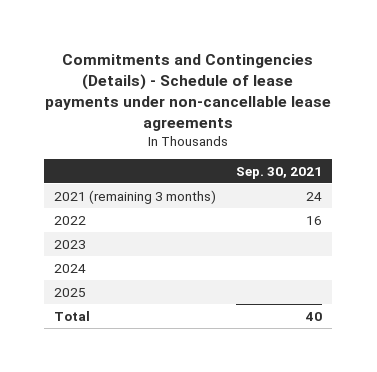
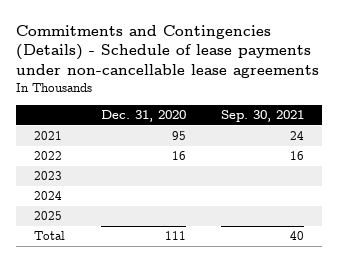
- | Sep. 30, 2021
+ | Dec. 31, 2020 | Sep. 30, 2021
- 2021 (remaining 3 months) | 24
+ 2021 | 95 | 24

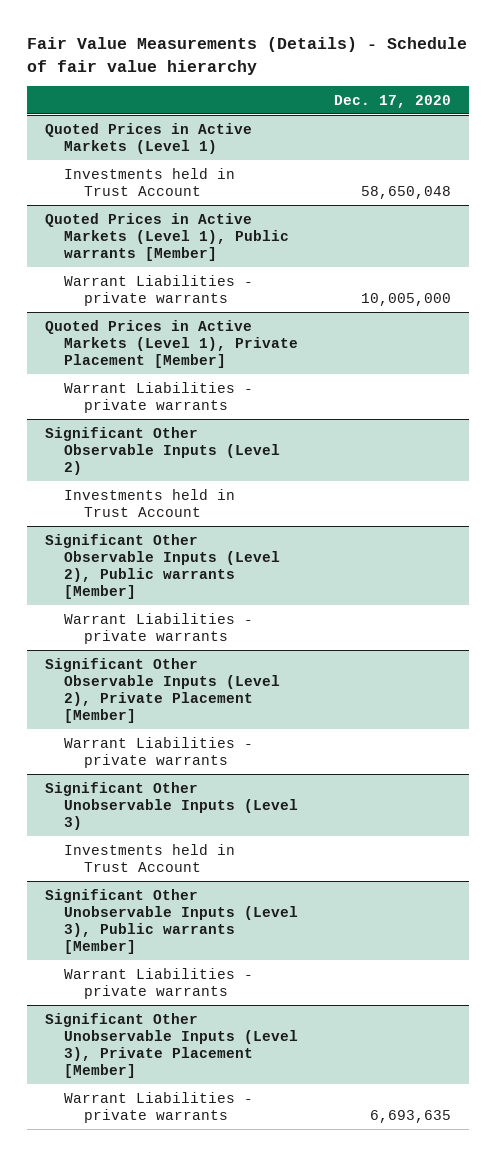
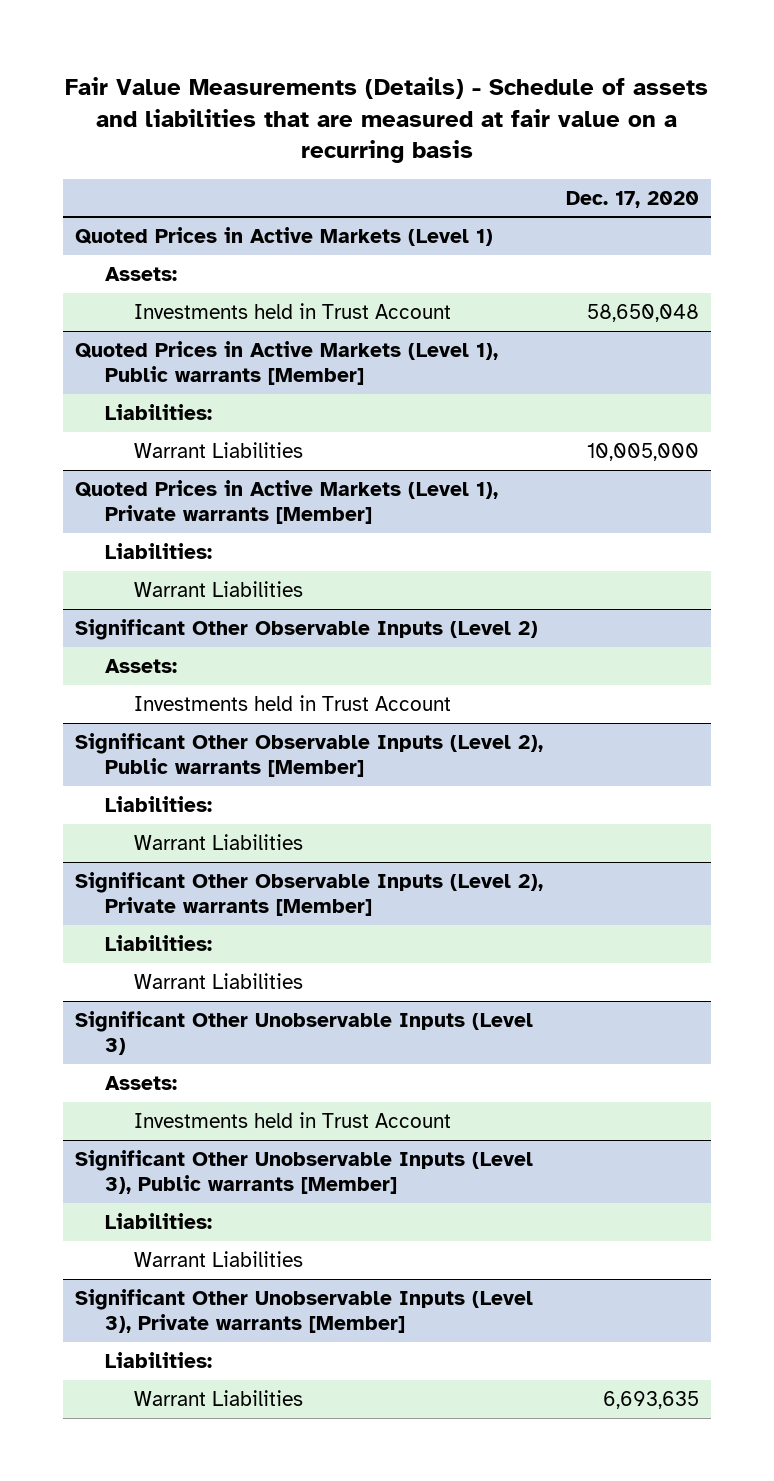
- Fair Value Measurements (Details) - Schedule of fair value hierarchy
+ Fair Value Measurements (Details) - Schedule of assets and liabilities that are measured at fair value on a recurring basis
@ Quoted Prices in Active Markets (Level 1)
+ Assets:
@ Quoted Prices in Active Markets (Level 1), Public warrants [Member]
- Warrant Liabilities - private warrants | 10,005,000
- Quoted Prices in Active Markets (Level 1), Private Placement [Member]
- Warrant Liabilities - private warrants
@ Quoted Prices in Active Markets (Level 1), Public warrants [Member]
+ Liabilities:
+ Warrant Liabilities | 10,005,000
+ Quoted Prices in Active Markets (Level 1), Private warrants [Member]
+ Liabilities:
+ Warrant Liabilities
@ Significant Other Observable Inputs (Level 2)
+ Assets:
@ Significant Other Observable Inputs (Level 2), Public warrants [Member]
- Warrant Liabilities - private warrants
- Significant Other Observable Inputs (Level 2), Private Placement [Member]
- Warrant Liabilities - private warrants
@ Significant Other Observable Inputs (Level 2), Public warrants [Member]
+ Liabilities:
+ Warrant Liabilities
+ Significant Other Observable Inputs (Level 2), Private warrants [Member]
+ Liabilities:
+ Warrant Liabilities
@ Significant Other Unobservable Inputs (Level 3)
+ Assets:
@ Significant Other Unobservable Inputs (Level 3), Public warrants [Member]
- Warrant Liabilities - private warrants
- Significant Other Unobservable Inputs (Level 3), Private Placement [Member]
- Warrant Liabilities - private warrants | 6,693,635
@ Significant Other Unobservable Inputs (Level 3), Public warrants [Member]
+ Liabilities:
+ Warrant Liabilities
+ Significant Other Unobservable Inputs (Level 3), Private warrants [Member]
+ Liabilities:
+ Warrant Liabilities | 6,693,635

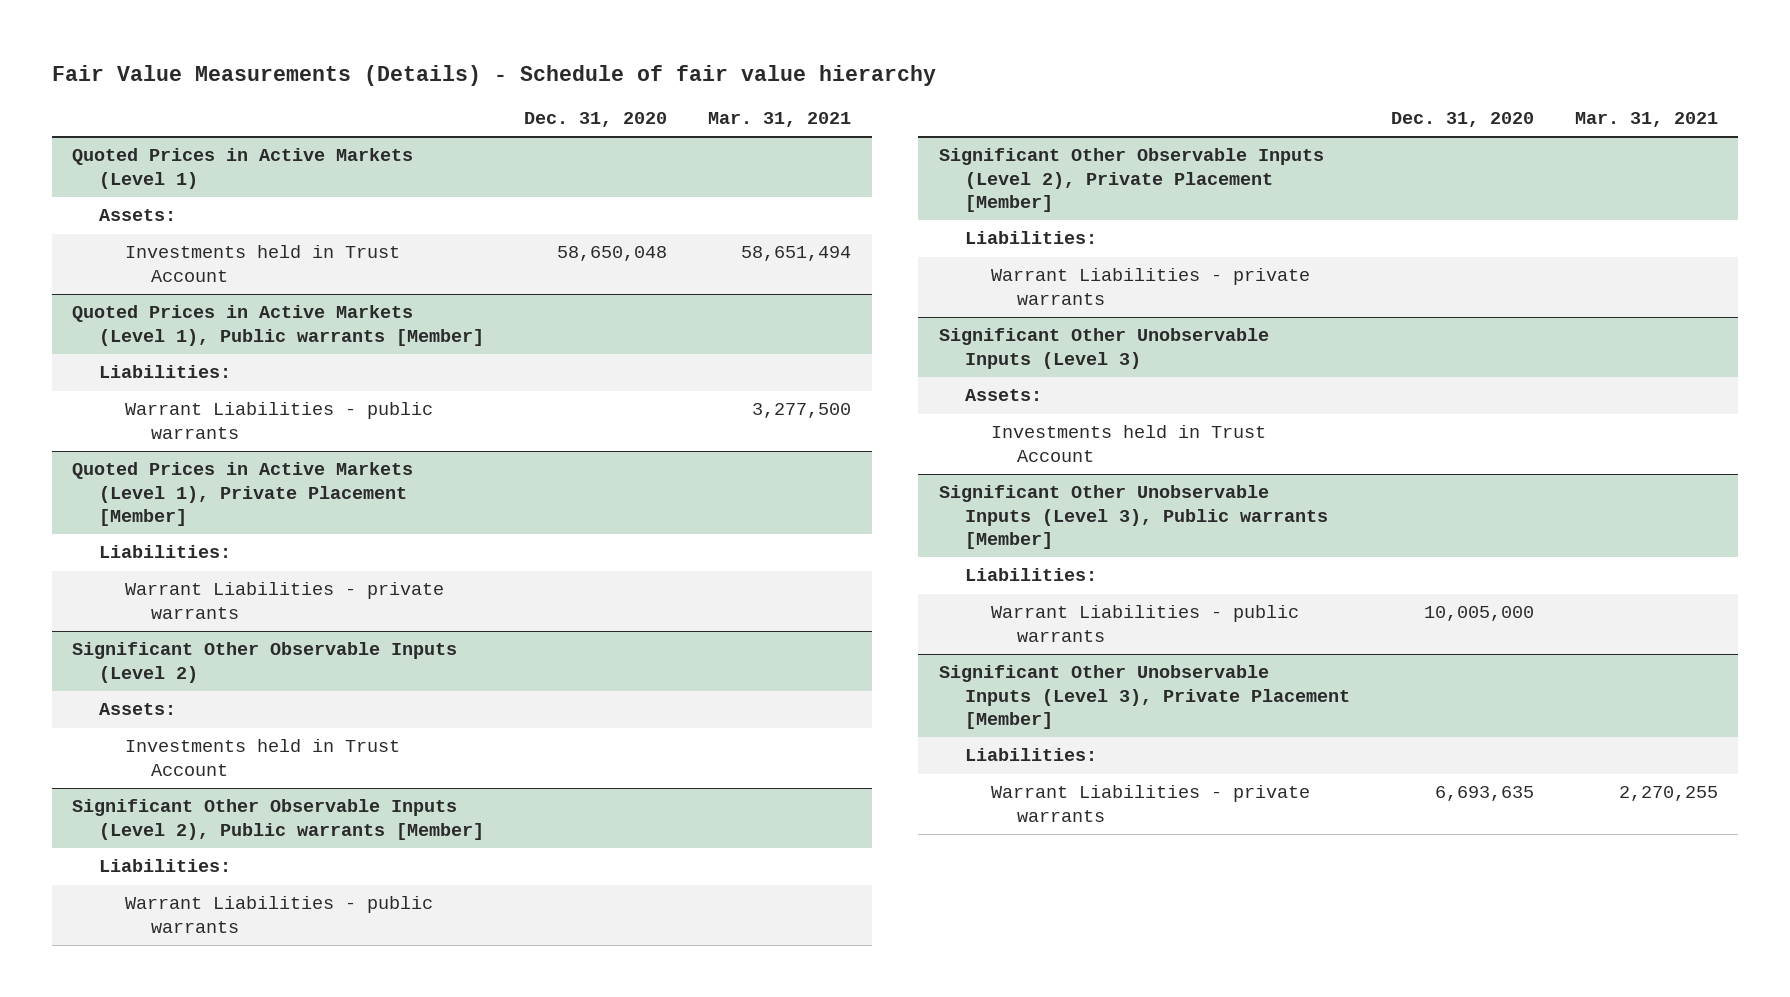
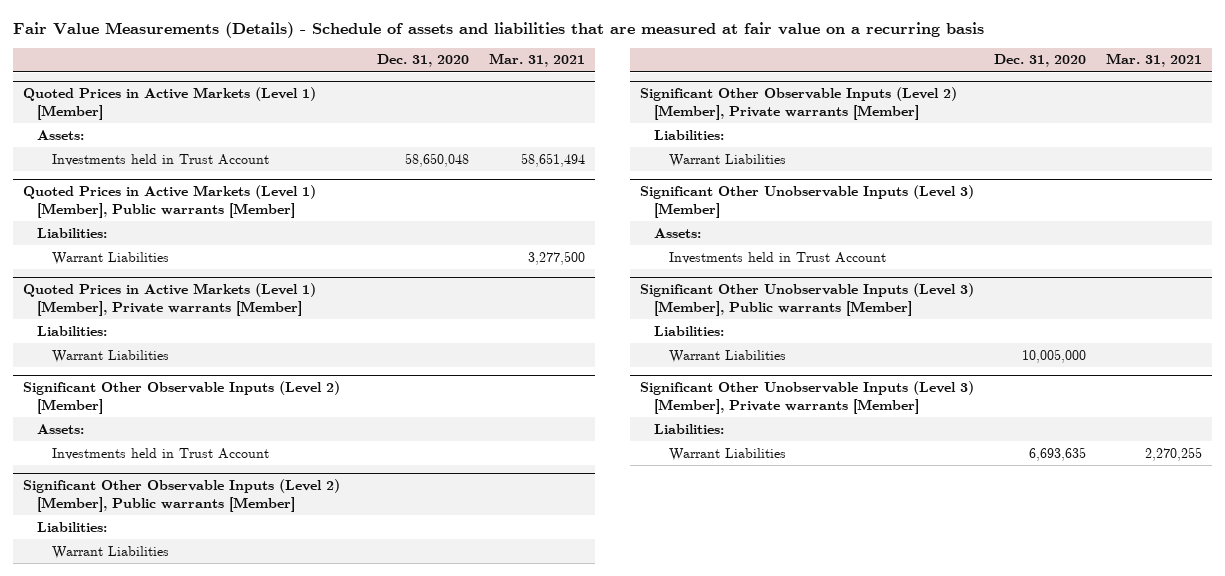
- Fair Value Measurements (Details) - Schedule of fair value hierarchy
+ Fair Value Measurements (Details) - Schedule of assets and liabilities that are measured at fair value on a recurring basis
- Quoted Prices in Active Markets (Level 1)
+ Quoted Prices in Active Markets (Level 1) [Member]
- Quoted Prices in Active Markets (Level 1), Public warrants [Member]
+ Quoted Prices in Active Markets (Level 1) [Member], Public warrants [Member]
- Warrant Liabilities - public warrants | | 3,277,500
- Quoted Prices in Active Markets (Level 1), Private Placement [Member]
+ Warrant Liabilities | | 3,277,500
+ Quoted Prices in Active Markets (Level 1) [Member], Private warrants [Member]
- Warrant Liabilities - private warrants
- Significant Other Observable Inputs (Level 2)
+ Warrant Liabilities
+ Significant Other Observable Inputs (Level 2) [Member]
- Significant Other Observable Inputs (Level 2), Public warrants [Member]
+ Significant Other Observable Inputs (Level 2) [Member], Public warrants [Member]
- Warrant Liabilities - public warrants
- Significant Other Observable Inputs (Level 2), Private Placement [Member]
+ Warrant Liabilities
+ Significant Other Observable Inputs (Level 2) [Member], Private warrants [Member]
- Warrant Liabilities - private warrants
- Significant Other Unobservable Inputs (Level 3)
+ Warrant Liabilities
+ Significant Other Unobservable Inputs (Level 3) [Member]
- Significant Other Unobservable Inputs (Level 3), Public warrants [Member]
+ Significant Other Unobservable Inputs (Level 3) [Member], Public warrants [Member]
- Warrant Liabilities - public warrants | 10,005,000 |
- Significant Other Unobservable Inputs (Level 3), Private Placement [Member]
+ Warrant Liabilities | 10,005,000 |
+ Significant Other Unobservable Inputs (Level 3) [Member], Private warrants [Member]
- Warrant Liabilities - private warrants | 6,693,635 | 2,270,255
+ Warrant Liabilities | 6,693,635 | 2,270,255

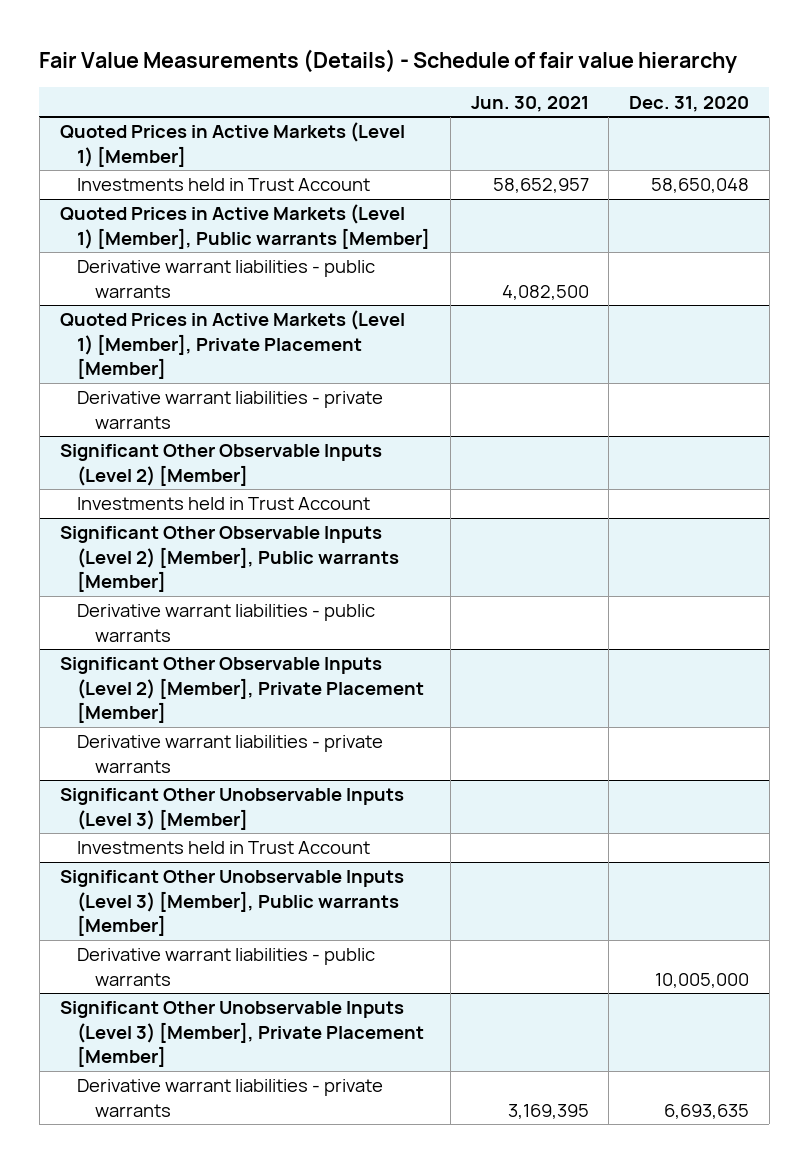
- Fair Value Measurements (Details) - Schedule of assets and liabilities that are measured at fair value on a recurring basis
+ Fair Value Measurements (Details) - Schedule of fair value hierarchy
- | Dec. 31, 2020 | Mar. 31, 2021
+ | Jun. 30, 2021 | Dec. 31, 2020
@ Quoted Prices in Active Markets (Level 1) [Member]
- Assets:
@ Quoted Prices in Active Markets (Level 1) [Member], Public warrants [Member]
- Liabilities:
- Warrant Liabilities | | 3,277,500
- Quoted Prices in Active Markets (Level 1) [Member], Private warrants [Member]
- Liabilities:
- Warrant Liabilities
@ Quoted Prices in Active Markets (Level 1) [Member], Public warrants [Member]
+ Derivative warrant liabilities - public warrants | 4,082,500 |
+ Quoted Prices in Active Markets (Level 1) [Member], Private Placement [Member]
+ Derivative warrant liabilities - private warrants
@ Significant Other Observable Inputs (Level 2) [Member]
- Assets:
@ Significant Other Observable Inputs (Level 2) [Member], Public warrants [Member]
- Liabilities:
- Warrant Liabilities
- Significant Other Observable Inputs (Level 2) [Member], Private warrants [Member]
- Liabilities:
- Warrant Liabilities
@ Significant Other Observable Inputs (Level 2) [Member], Public warrants [Member]
+ Derivative warrant liabilities - public warrants
+ Significant Other Observable Inputs (Level 2) [Member], Private Placement [Member]
+ Derivative warrant liabilities - private warrants
@ Significant Other Unobservable Inputs (Level 3) [Member]
- Assets:
@ Significant Other Unobservable Inputs (Level 3) [Member], Public warrants [Member]
- Liabilities:
- Warrant Liabilities | 10,005,000 |
- Significant Other Unobservable Inputs (Level 3) [Member], Private warrants [Member]
- Liabilities:
- Warrant Liabilities | 6,693,635 | 2,270,255
@ Significant Other Unobservable Inputs (Level 3) [Member], Public warrants [Member]
+ Derivative warrant liabilities - public warrants | | 10,005,000
+ Significant Other Unobservable Inputs (Level 3) [Member], Private Placement [Member]
+ Derivative warrant liabilities - private warrants | 3,169,395 | 6,693,635

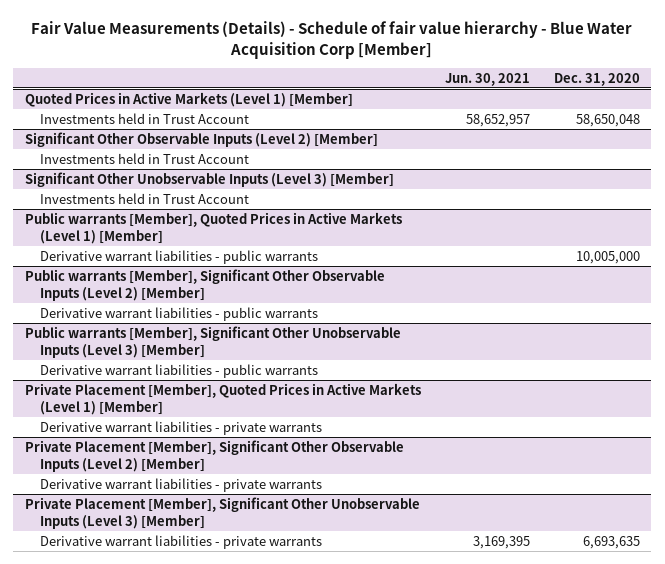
- Fair Value Measurements (Details) - Schedule of fair value hierarchy
+ Fair Value Measurements (Details) - Schedule of fair value hierarchy - Blue Water Acquisition Corp [Member]
- Quoted Prices in Active Markets (Level 1) [Member], Public warrants [Member]
- Derivative warrant liabilities - public warrants | 4,082,500 |
- Quoted Prices in Active Markets (Level 1) [Member], Private Placement [Member]
- Derivative warrant liabilities - private warrants
- Significant Other Observable Inputs (Level 2) [Member], Public warrants [Member]
- Derivative warrant liabilities - public warrants
- Significant Other Observable Inputs (Level 2) [Member], Private Placement [Member]
- Derivative warrant liabilities - private warrants
- Significant Other Unobservable Inputs (Level 3) [Member], Public warrants [Member]
+ Public warrants [Member], Quoted Prices in Active Markets (Level 1) [Member]
- Significant Other Unobservable Inputs (Level 3) [Member], Private Placement [Member]
+ Public warrants [Member], Significant Other Observable Inputs (Level 2) [Member]
+ Derivative warrant liabilities - public warrants
+ Public warrants [Member], Significant Other Unobservable Inputs (Level 3) [Member]
+ Derivative warrant liabilities - public warrants
+ Private Placement [Member], Quoted Prices in Active Markets (Level 1) [Member]
+ Derivative warrant liabilities - private warrants
+ Private Placement [Member], Significant Other Observable Inputs (Level 2) [Member]
+ Derivative warrant liabilities - private warrants
+ Private Placement [Member], Significant Other Unobservable Inputs (Level 3) [Member]

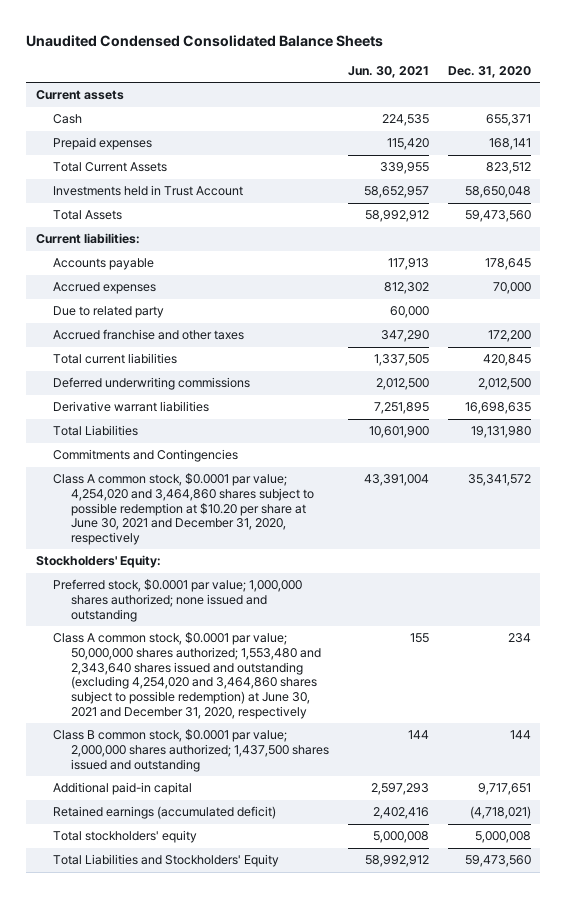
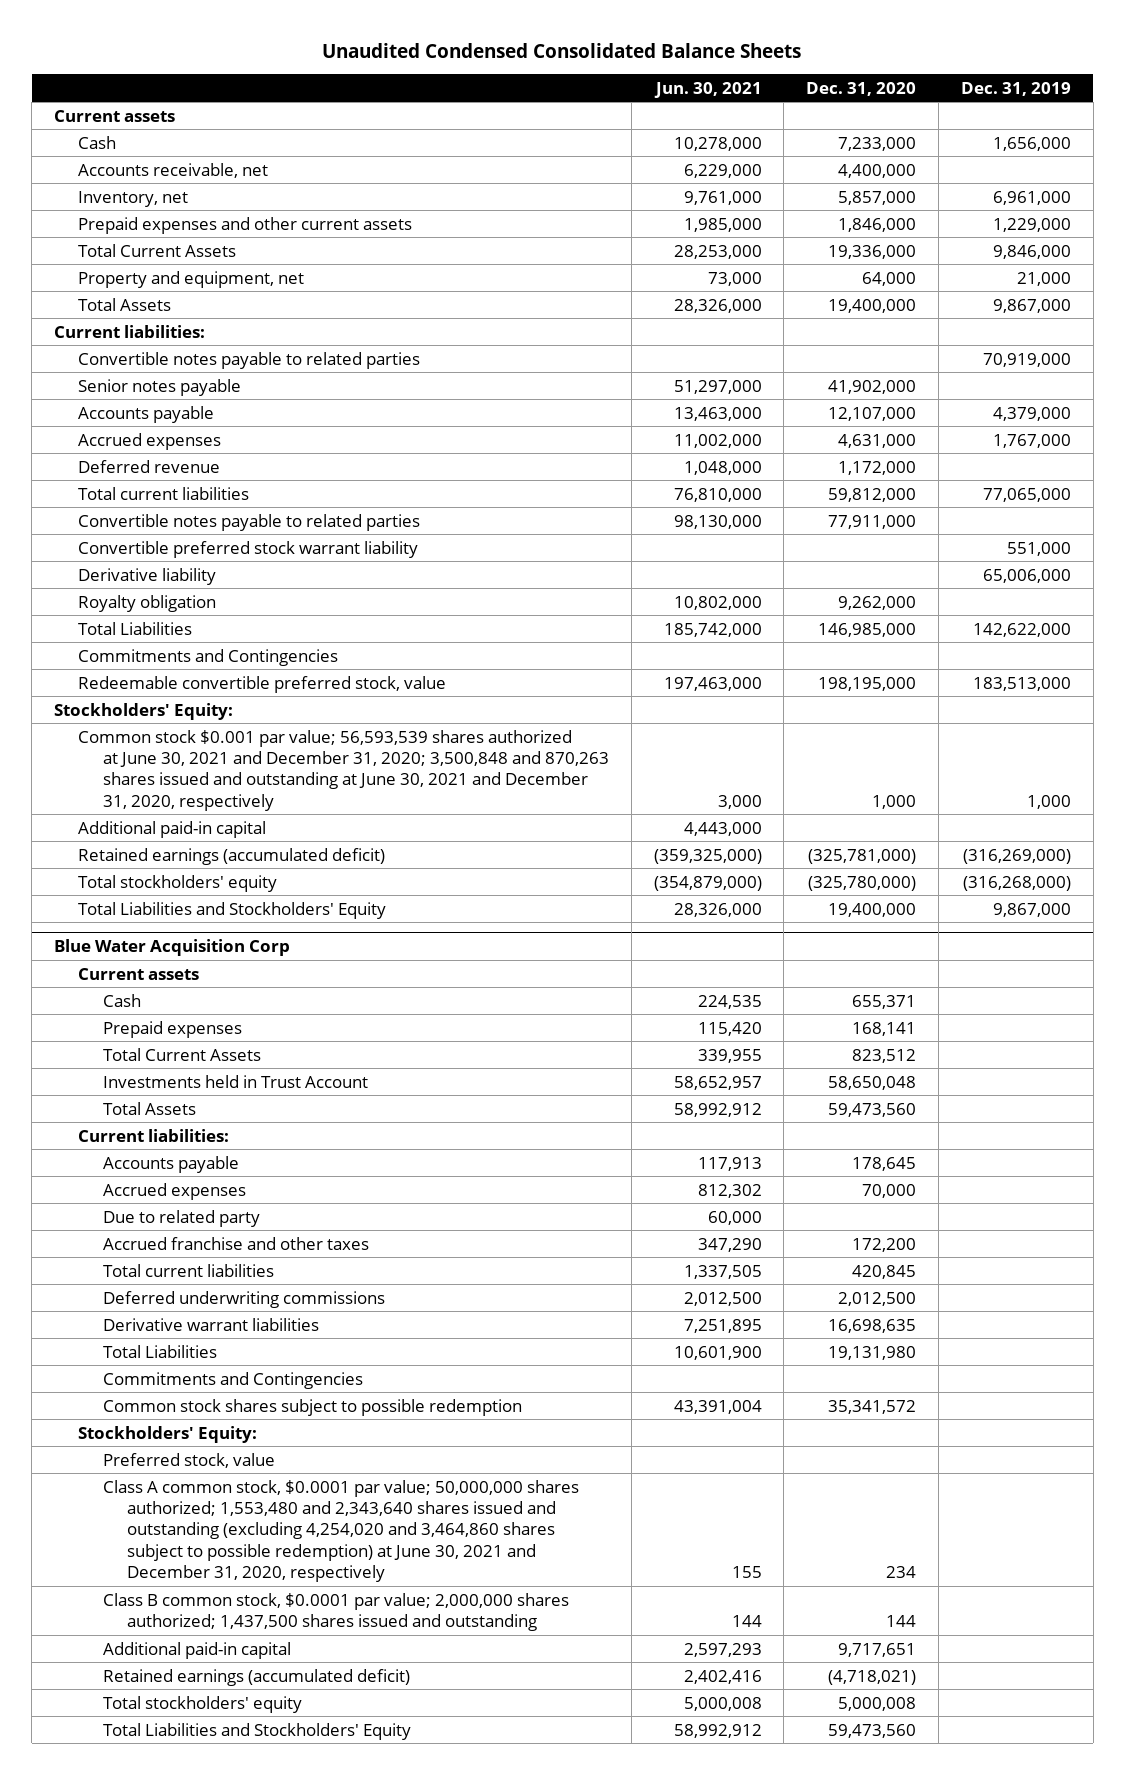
- | Jun. 30, 2021 | Dec. 31, 2020
+ | Jun. 30, 2021 | Dec. 31, 2020 | Dec. 31, 2019
+ Cash | 10,278,000 | 7,233,000 | 1,656,000
+ Accounts receivable, net | 6,229,000 | 4,400,000 |
+ Inventory, net | 9,761,000 | 5,857,000 | 6,961,000
+ Prepaid expenses and other current assets | 1,985,000 | 1,846,000 | 1,229,000
+ Total Current Assets | 28,253,000 | 19,336,000 | 9,846,000
+ Property and equipment, net | 73,000 | 64,000 | 21,000
+ Total Assets | 28,326,000 | 19,400,000 | 9,867,000
+ Current liabilities:
+ Convertible notes payable to related parties | | | 70,919,000
+ Senior notes payable | 51,297,000 | 41,902,000 |
+ Accounts payable | 13,463,000 | 12,107,000 | 4,379,000
+ Accrued expenses | 11,002,000 | 4,631,000 | 1,767,000
+ Deferred revenue | 1,048,000 | 1,172,000 |
+ Total current liabilities | 76,810,000 | 59,812,000 | 77,065,000
+ Convertible notes payable to related parties | 98,130,000 | 77,911,000 |
+ Convertible preferred stock warrant liability | | | 551,000
+ Derivative liability | | | 65,006,000
+ Royalty obligation | 10,802,000 | 9,262,000 |
+ Total Liabilities | 185,742,000 | 146,985,000 | 142,622,000
+ Commitments and Contingencies
+ Redeemable convertible preferred stock, value | 197,463,000 | 198,195,000 | 183,513,000
+ Stockholders' Equity:
+ Common stock $0.001 par value; 56,593,539 shares authorized at June 30, 2021 and December 31, 2020; 3,500,848 and 870,263 shares issued and outstanding at June 30, 2021 and December 31, 2020, respectively | 3,000 | 1,000 | 1,000
+ Additional paid-in capital | 4,443,000 | |
+ Retained earnings (accumulated deficit) | (359,325,000) | (325,781,000) | (316,269,000)
+ Total stockholders' equity | (354,879,000) | (325,780,000) | (316,268,000)
+ Total Liabilities and Stockholders' Equity | 28,326,000 | 19,400,000 | 9,867,000
+ Blue Water Acquisition Corp
+ Current assets
- Class A common stock, $0.0001 par value; 4,254,020 and 3,464,860 shares subject to possible redemption at $10.20 per share at June 30, 2021 and December 31, 2020, respectively | 43,391,004 | 35,341,572
+ Common stock shares subject to possible redemption | 43,391,004 | 35,341,572 |
- Preferred stock, $0.0001 par value; 1,000,000 shares authorized; none issued and outstanding
+ Preferred stock, value

